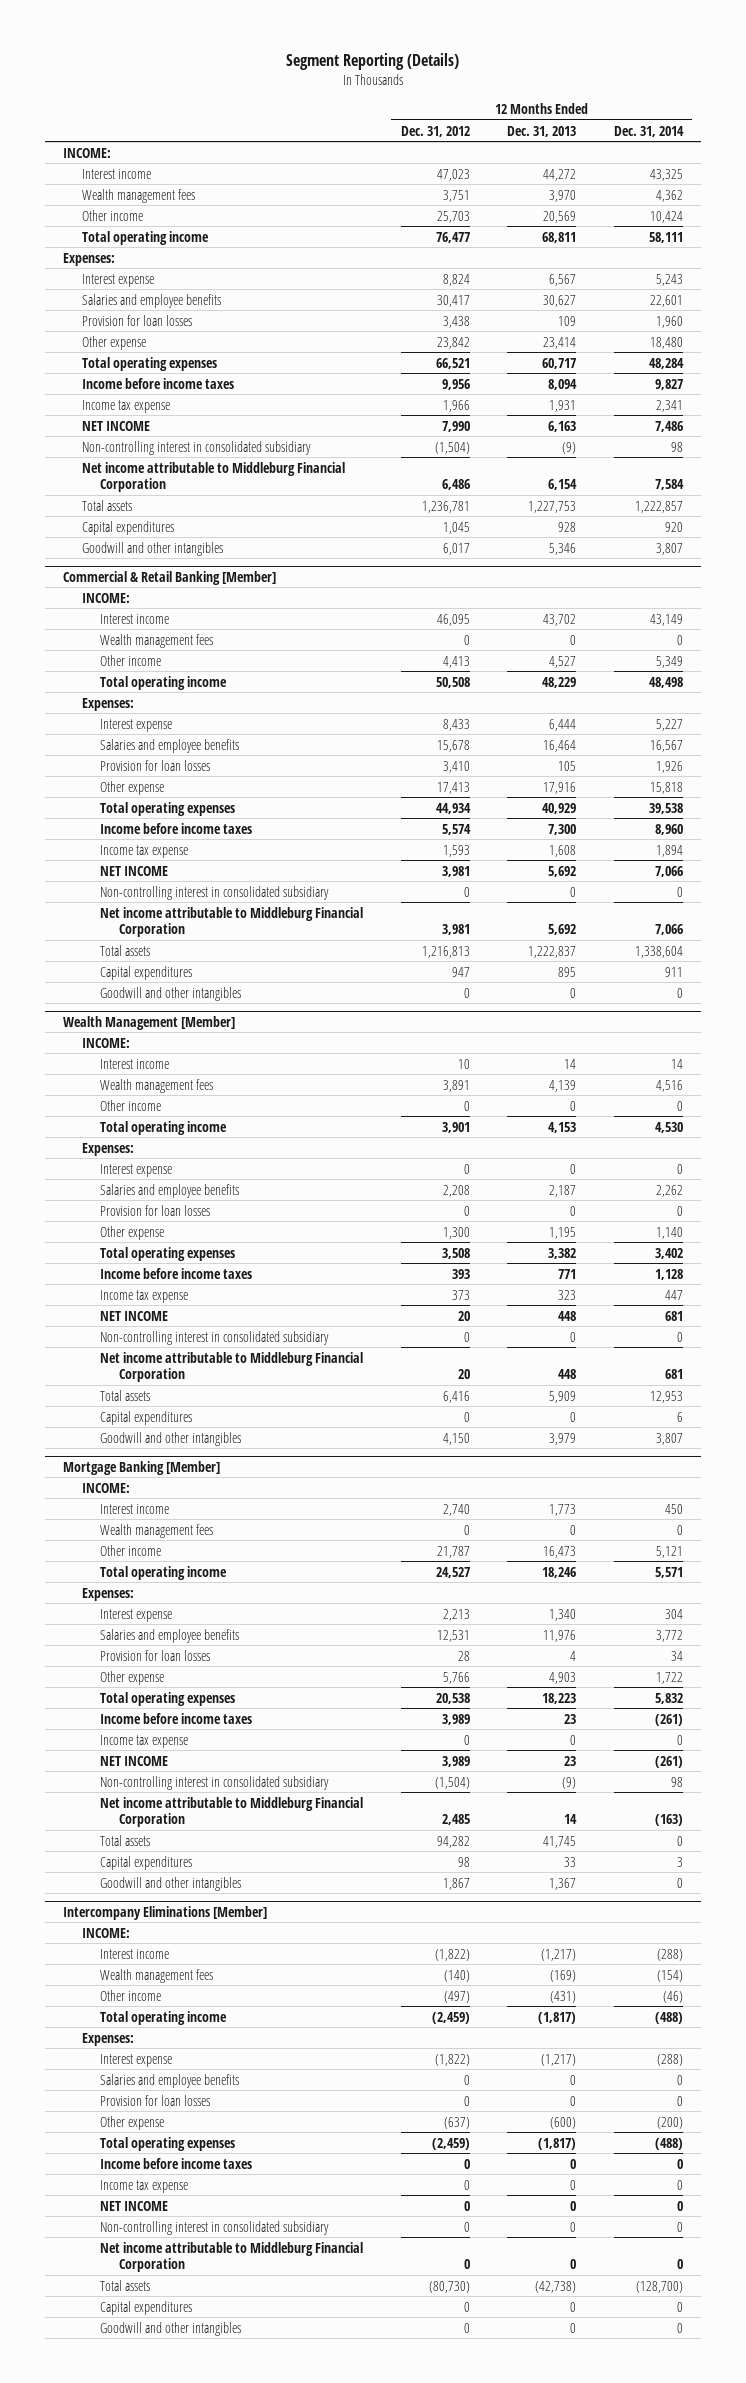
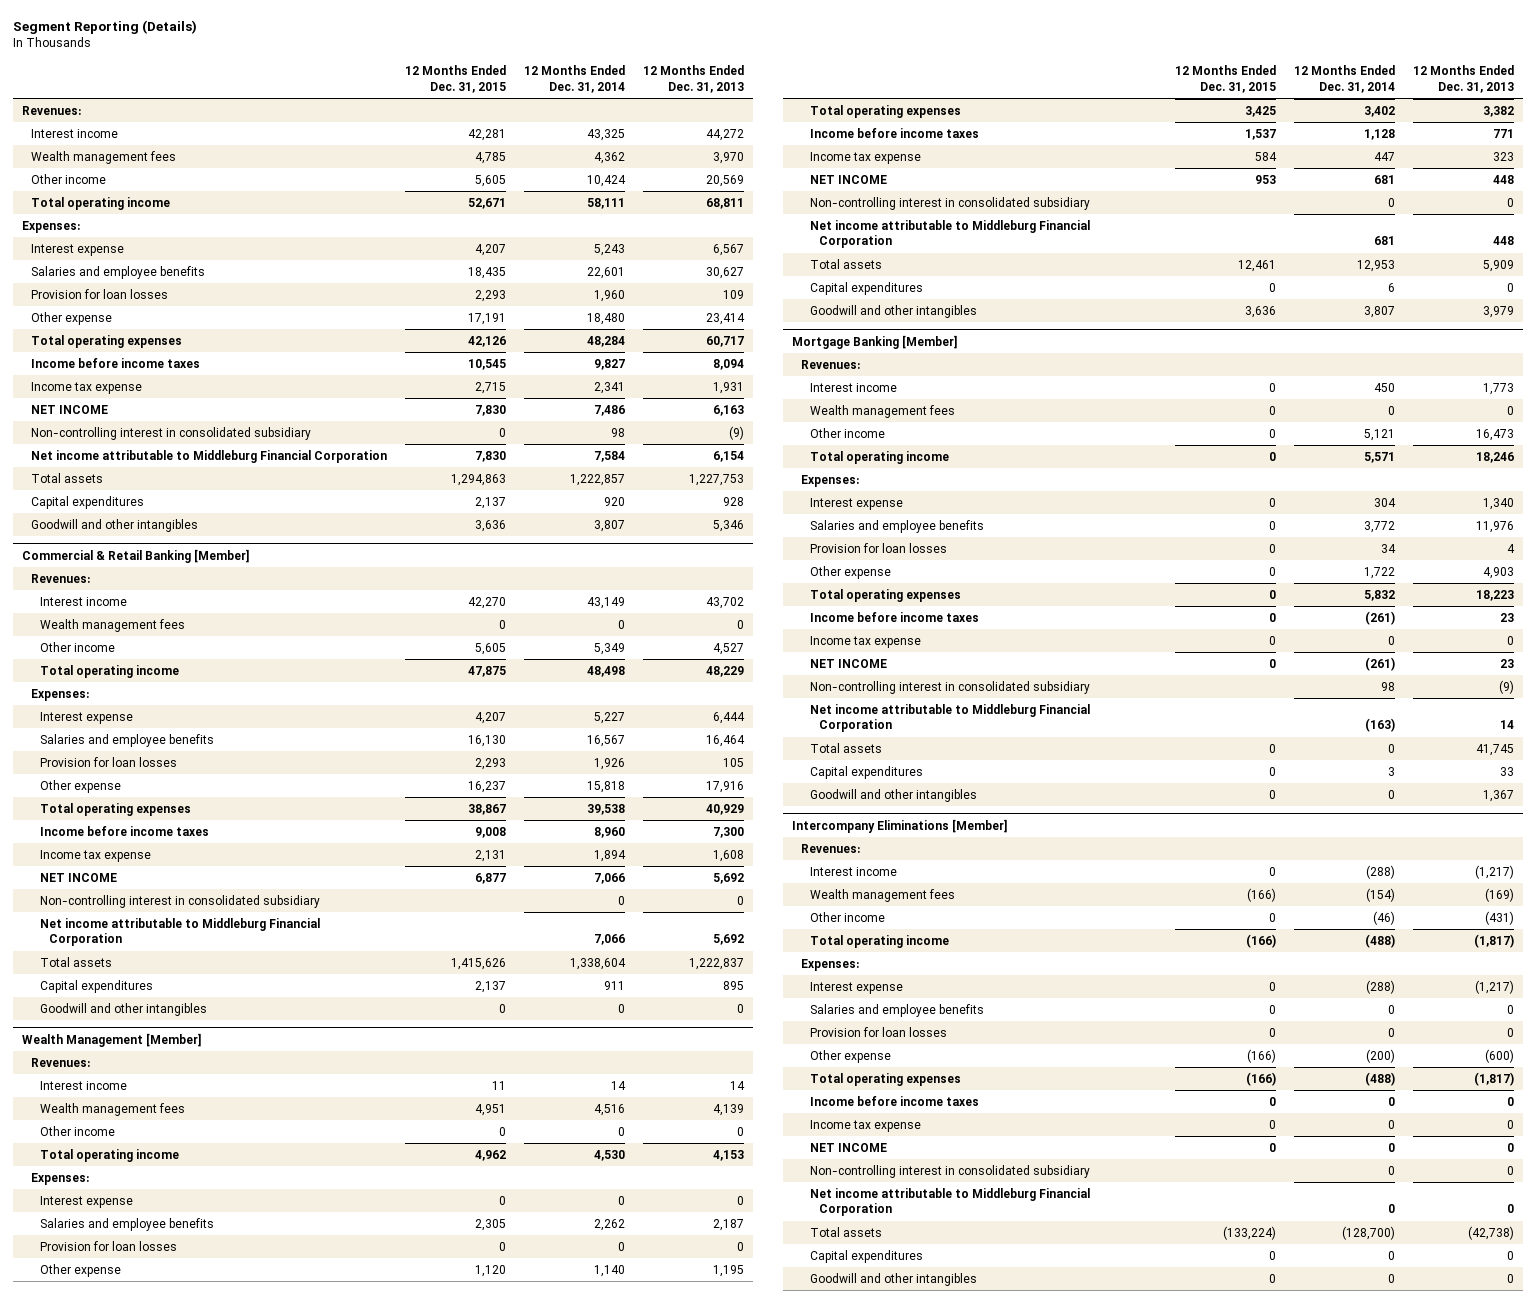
- | 12 Months Ended Dec. 31, 2012 | 12 Months Ended Dec. 31, 2013 | 12 Months Ended Dec. 31, 2014
+ | 12 Months Ended Dec. 31, 2015 | 12 Months Ended Dec. 31, 2014 | 12 Months Ended Dec. 31, 2013
- INCOME:
+ Revenues:
@ Commercial & Retail Banking [Member]
- INCOME:
+ Revenues:
@ Wealth Management [Member]
- INCOME:
+ Revenues:
@ Mortgage Banking [Member]
- INCOME:
+ Revenues:
@ Intercompany Eliminations [Member]
- INCOME:
+ Revenues:

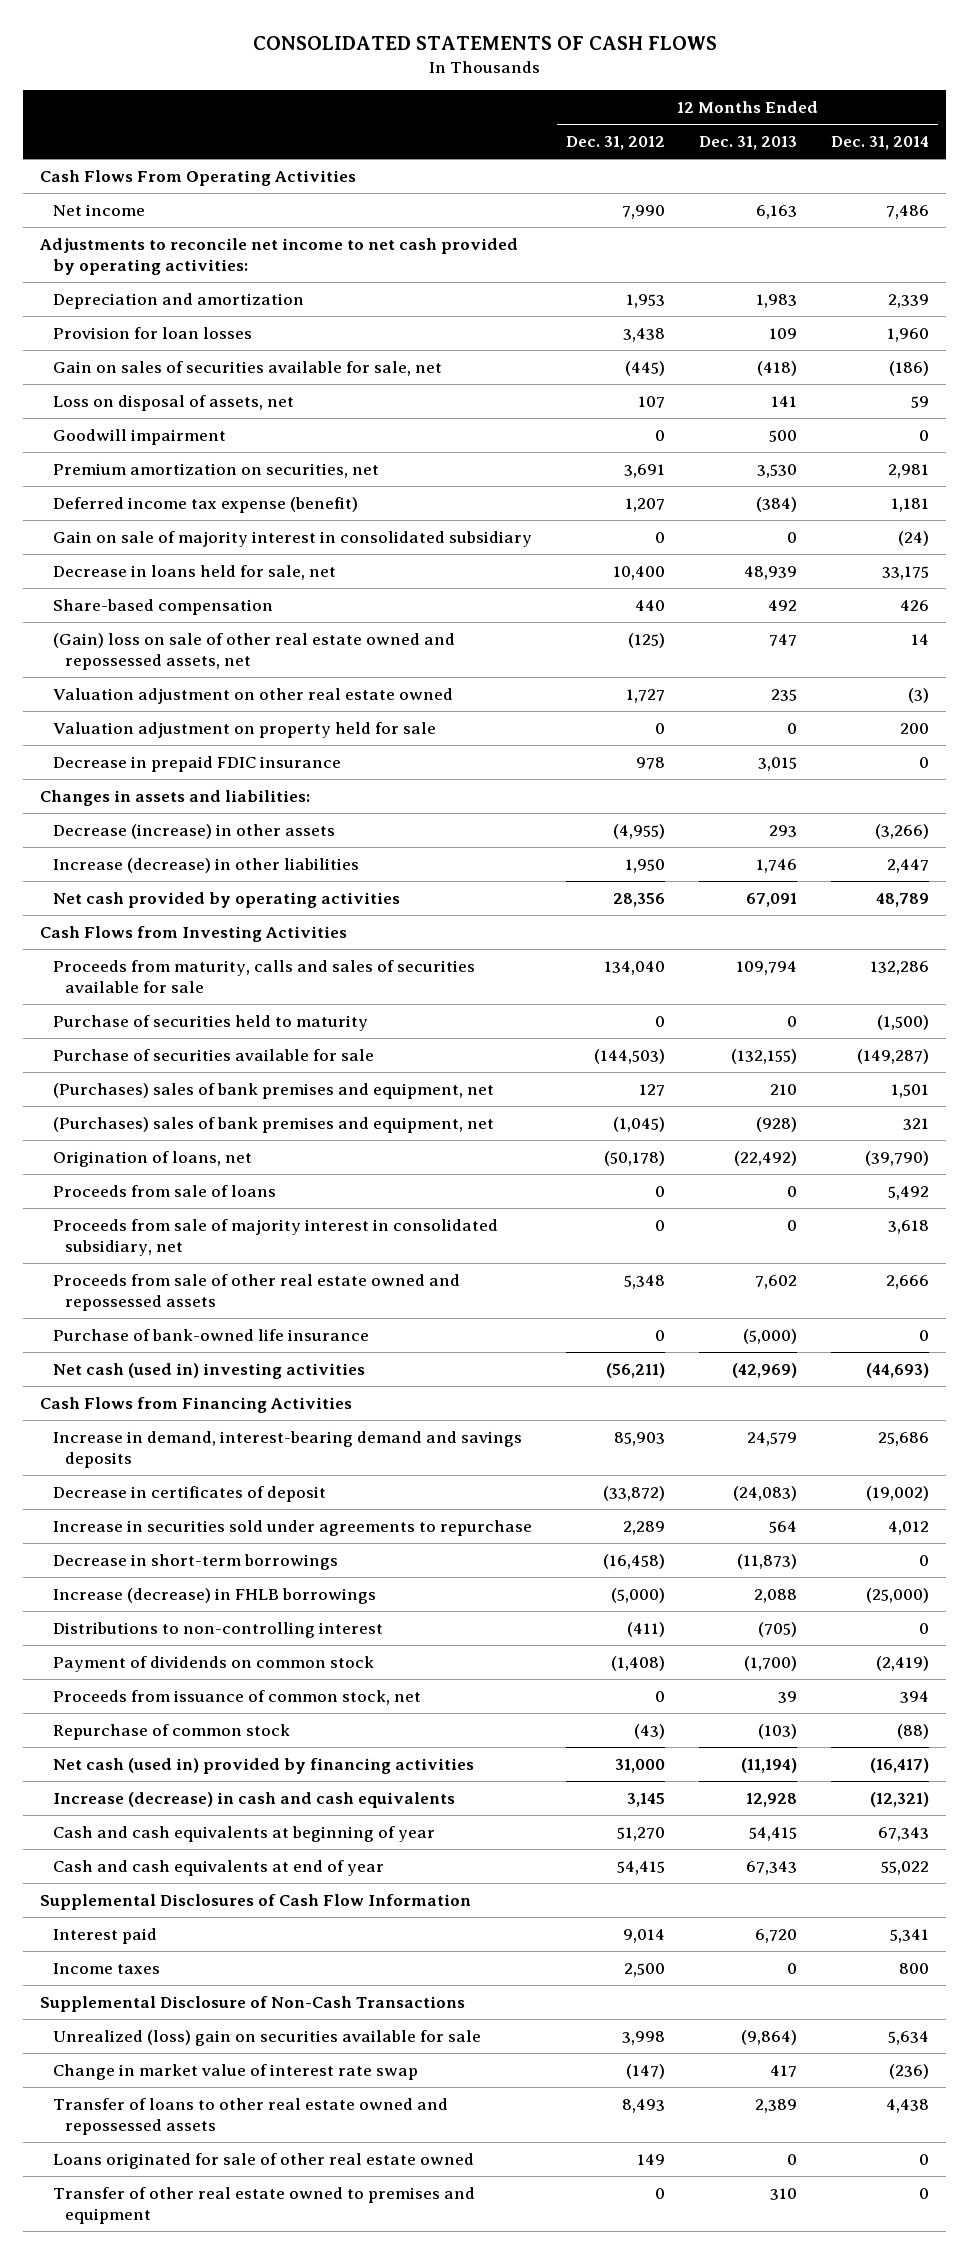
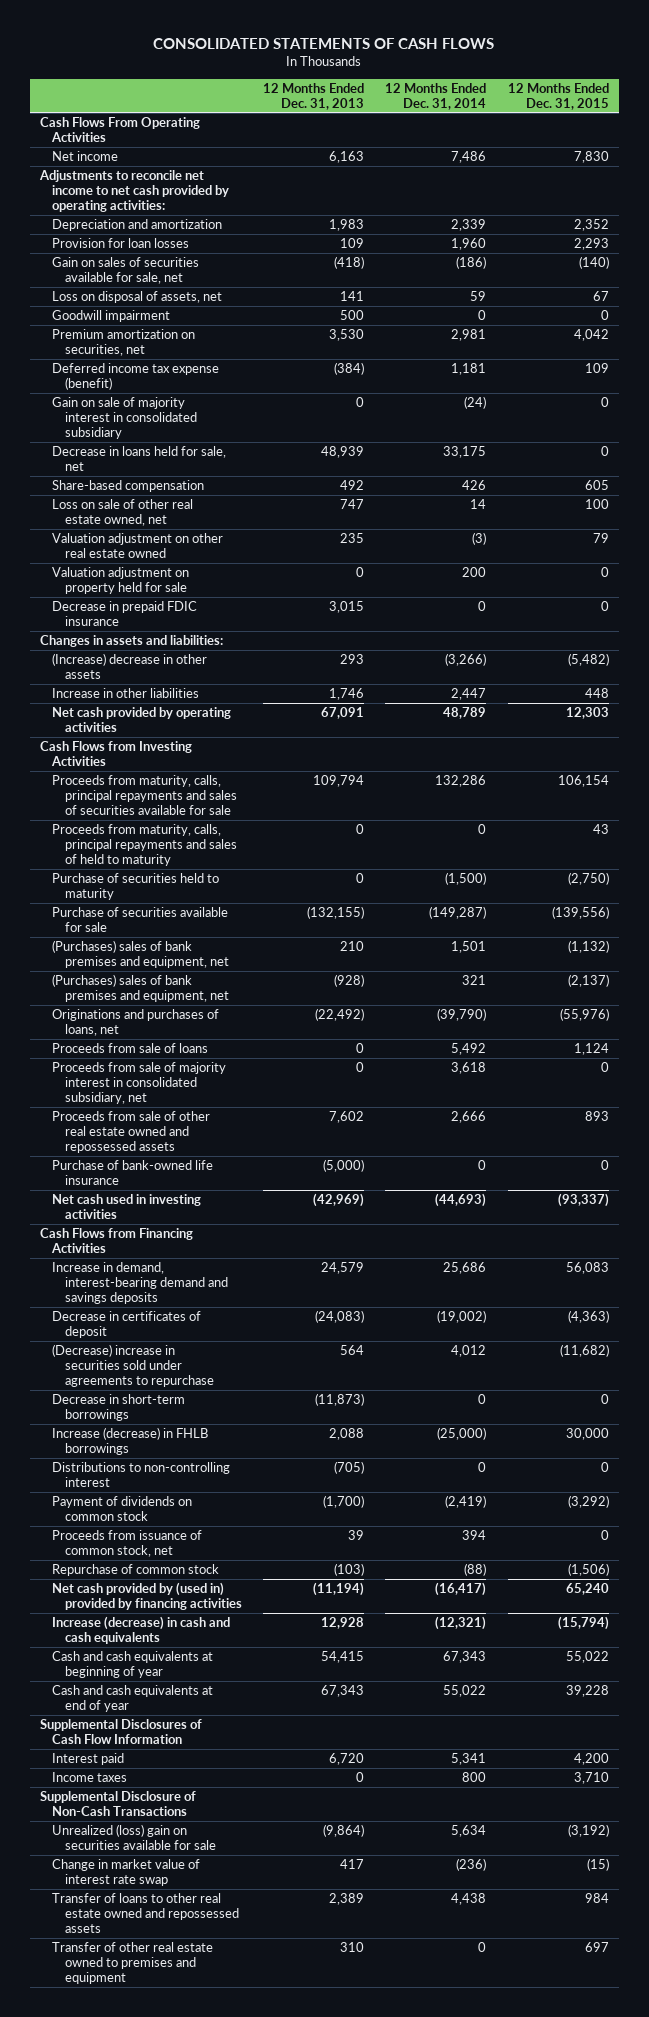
- | 12 Months Ended Dec. 31, 2012 | 12 Months Ended Dec. 31, 2013 | 12 Months Ended Dec. 31, 2014
+ | 12 Months Ended Dec. 31, 2013 | 12 Months Ended Dec. 31, 2014 | 12 Months Ended Dec. 31, 2015
- (Gain) loss on sale of other real estate owned and repossessed assets, net | (125) | 747 | 14
+ Loss on sale of other real estate owned, net | 747 | 14 | 100
- Decrease (increase) in other assets | (4,955) | 293 | (3,266)
- Increase (decrease) in other liabilities | 1,950 | 1,746 | 2,447
+ (Increase) decrease in other assets | 293 | (3,266) | (5,482)
+ Increase in other liabilities | 1,746 | 2,447 | 448
- Proceeds from maturity, calls and sales of securities available for sale | 134,040 | 109,794 | 132,286
+ Proceeds from maturity, calls, principal repayments and sales of securities available for sale | 109,794 | 132,286 | 106,154
+ Proceeds from maturity, calls, principal repayments and sales of held to maturity | 0 | 0 | 43
- Origination of loans, net | (50,178) | (22,492) | (39,790)
+ Originations and purchases of loans, net | (22,492) | (39,790) | (55,976)
- Net cash (used in) investing activities | (56,211) | (42,969) | (44,693)
+ Net cash used in investing activities | (42,969) | (44,693) | (93,337)
- Increase in securities sold under agreements to repurchase | 2,289 | 564 | 4,012
+ (Decrease) increase in securities sold under agreements to repurchase | 564 | 4,012 | (11,682)
- Net cash (used in) provided by financing activities | 31,000 | (11,194) | (16,417)
+ Net cash provided by (used in) provided by financing activities | (11,194) | (16,417) | 65,240
- Loans originated for sale of other real estate owned | 149 | 0 | 0

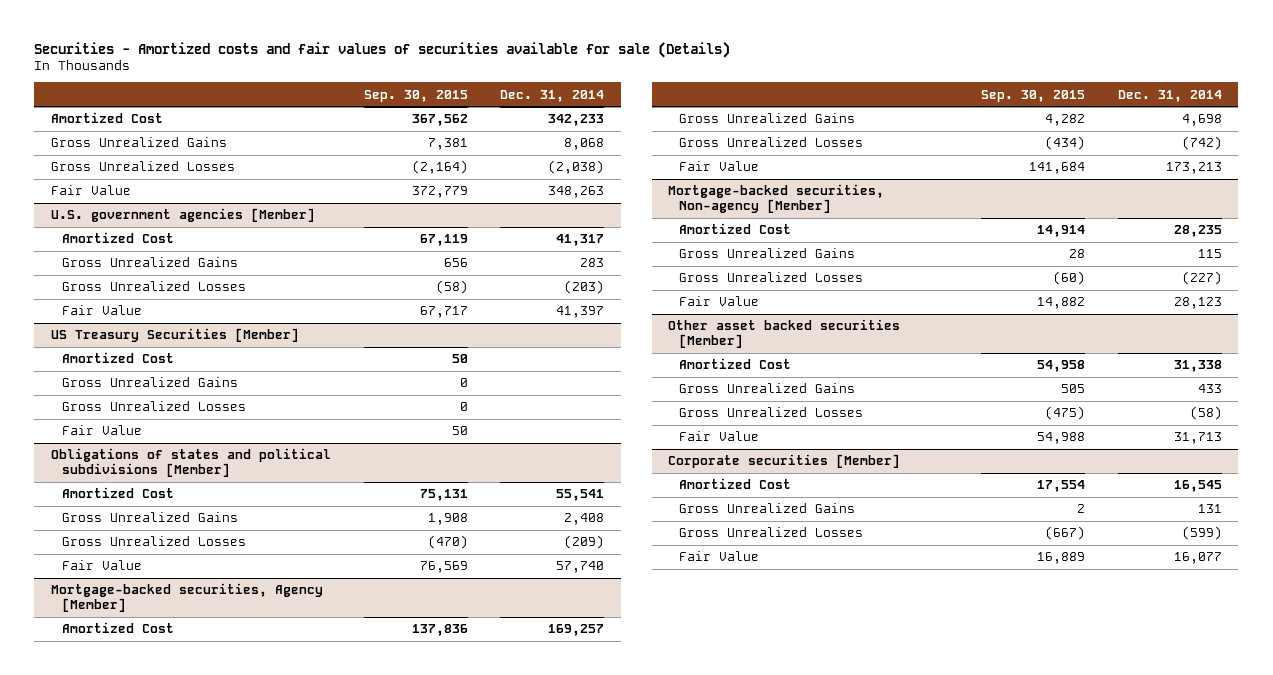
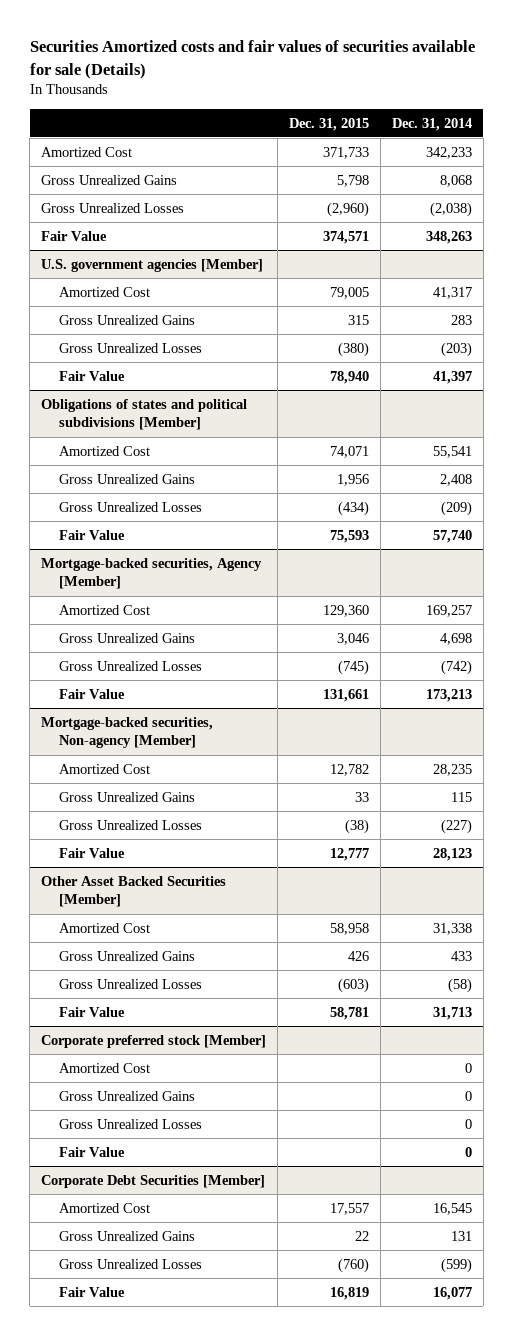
- Securities - Amortized costs and fair values of securities available for sale (Details)
+ Securities Amortized costs and fair values of securities available for sale (Details)
- | Sep. 30, 2015 | Dec. 31, 2014
+ | Dec. 31, 2015 | Dec. 31, 2014
- US Treasury Securities [Member]
- Amortized Cost | 50 |
- Gross Unrealized Gains | 0 |
- Gross Unrealized Losses | 0 |
- Fair Value | 50 |
- Other asset backed securities [Member]
+ Other Asset Backed Securities [Member]
- Corporate securities [Member]
+ Corporate preferred stock [Member]
+ Amortized Cost | | 0
+ Gross Unrealized Gains | | 0
+ Gross Unrealized Losses | | 0
+ Fair Value | | 0
+ Corporate Debt Securities [Member]

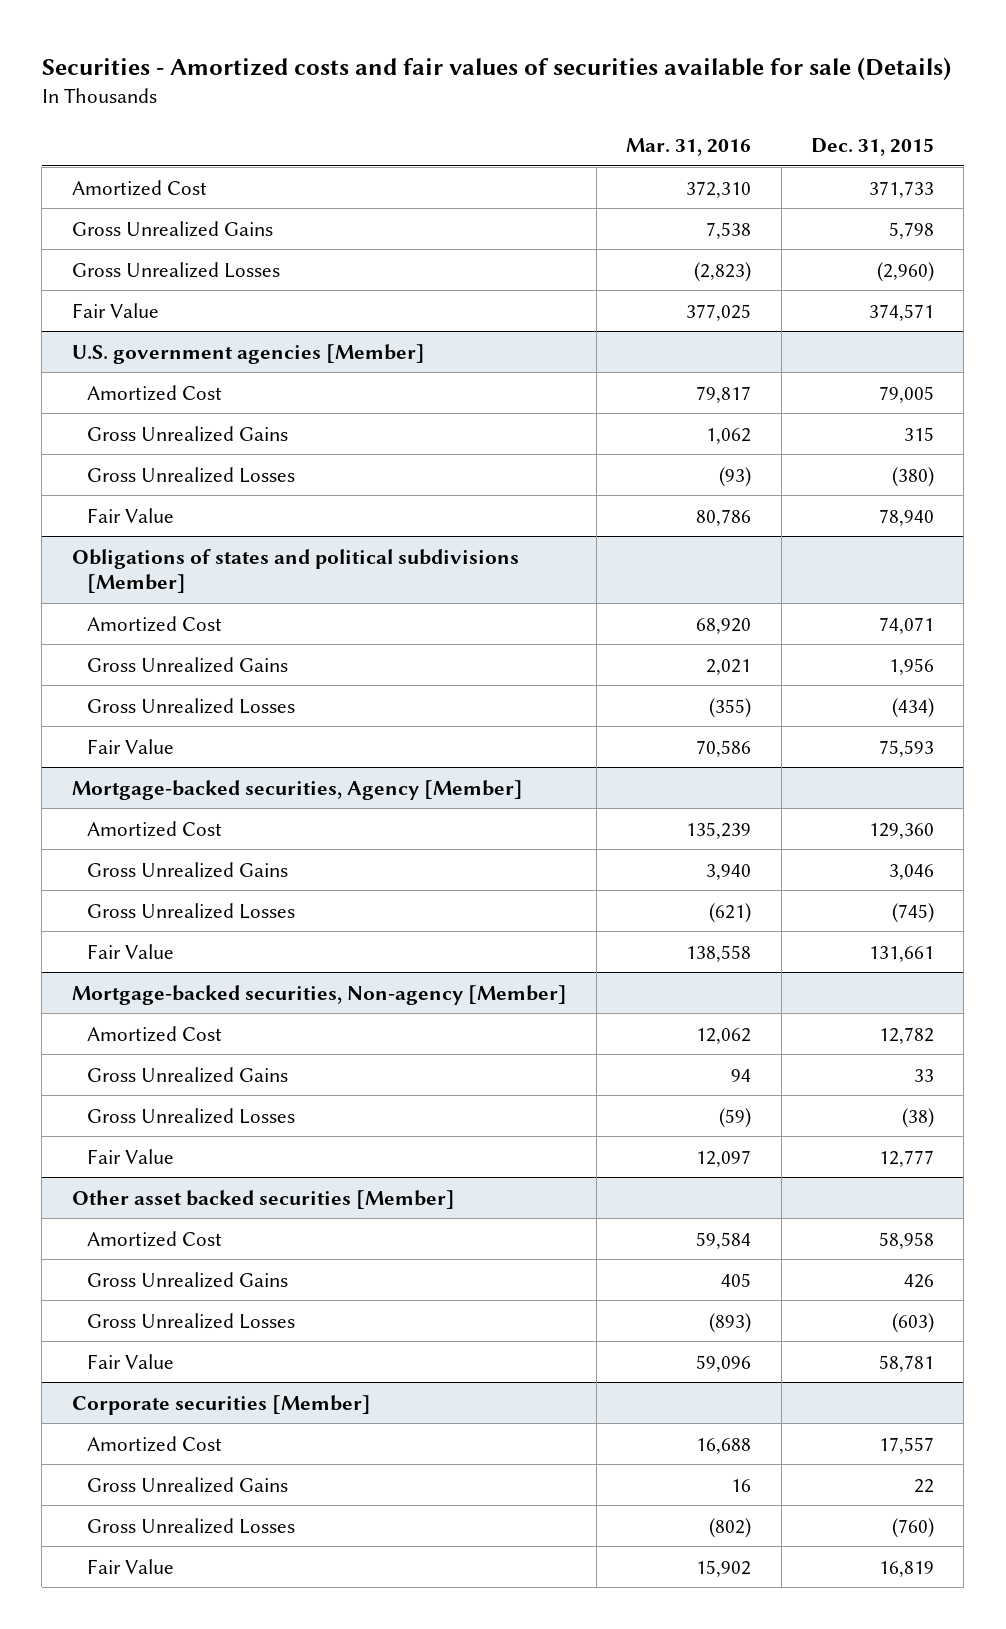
- Securities Amortized costs and fair values of securities available for sale (Details)
+ Securities - Amortized costs and fair values of securities available for sale (Details)
- | Dec. 31, 2015 | Dec. 31, 2014
+ | Mar. 31, 2016 | Dec. 31, 2015
- Other Asset Backed Securities [Member]
+ Other asset backed securities [Member]
- Corporate preferred stock [Member]
- Amortized Cost | | 0
- Gross Unrealized Gains | | 0
- Gross Unrealized Losses | | 0
- Fair Value | | 0
- Corporate Debt Securities [Member]
+ Corporate securities [Member]

